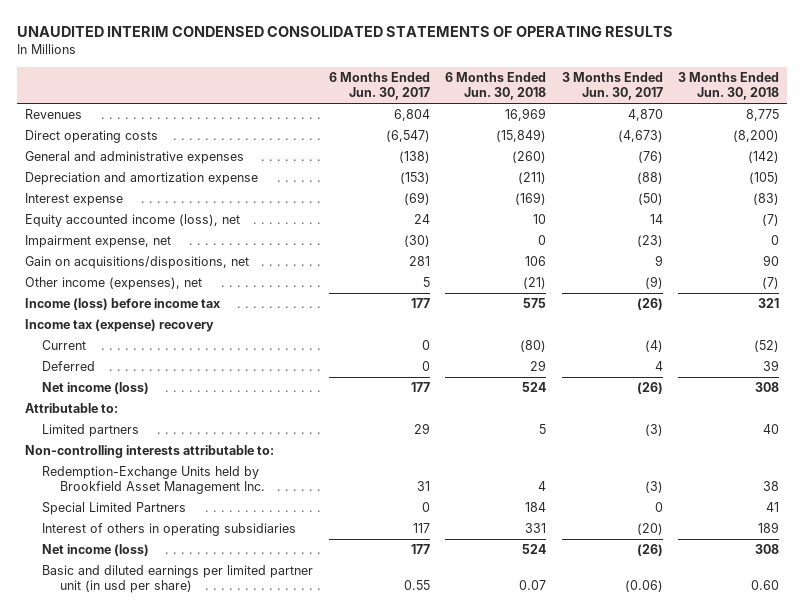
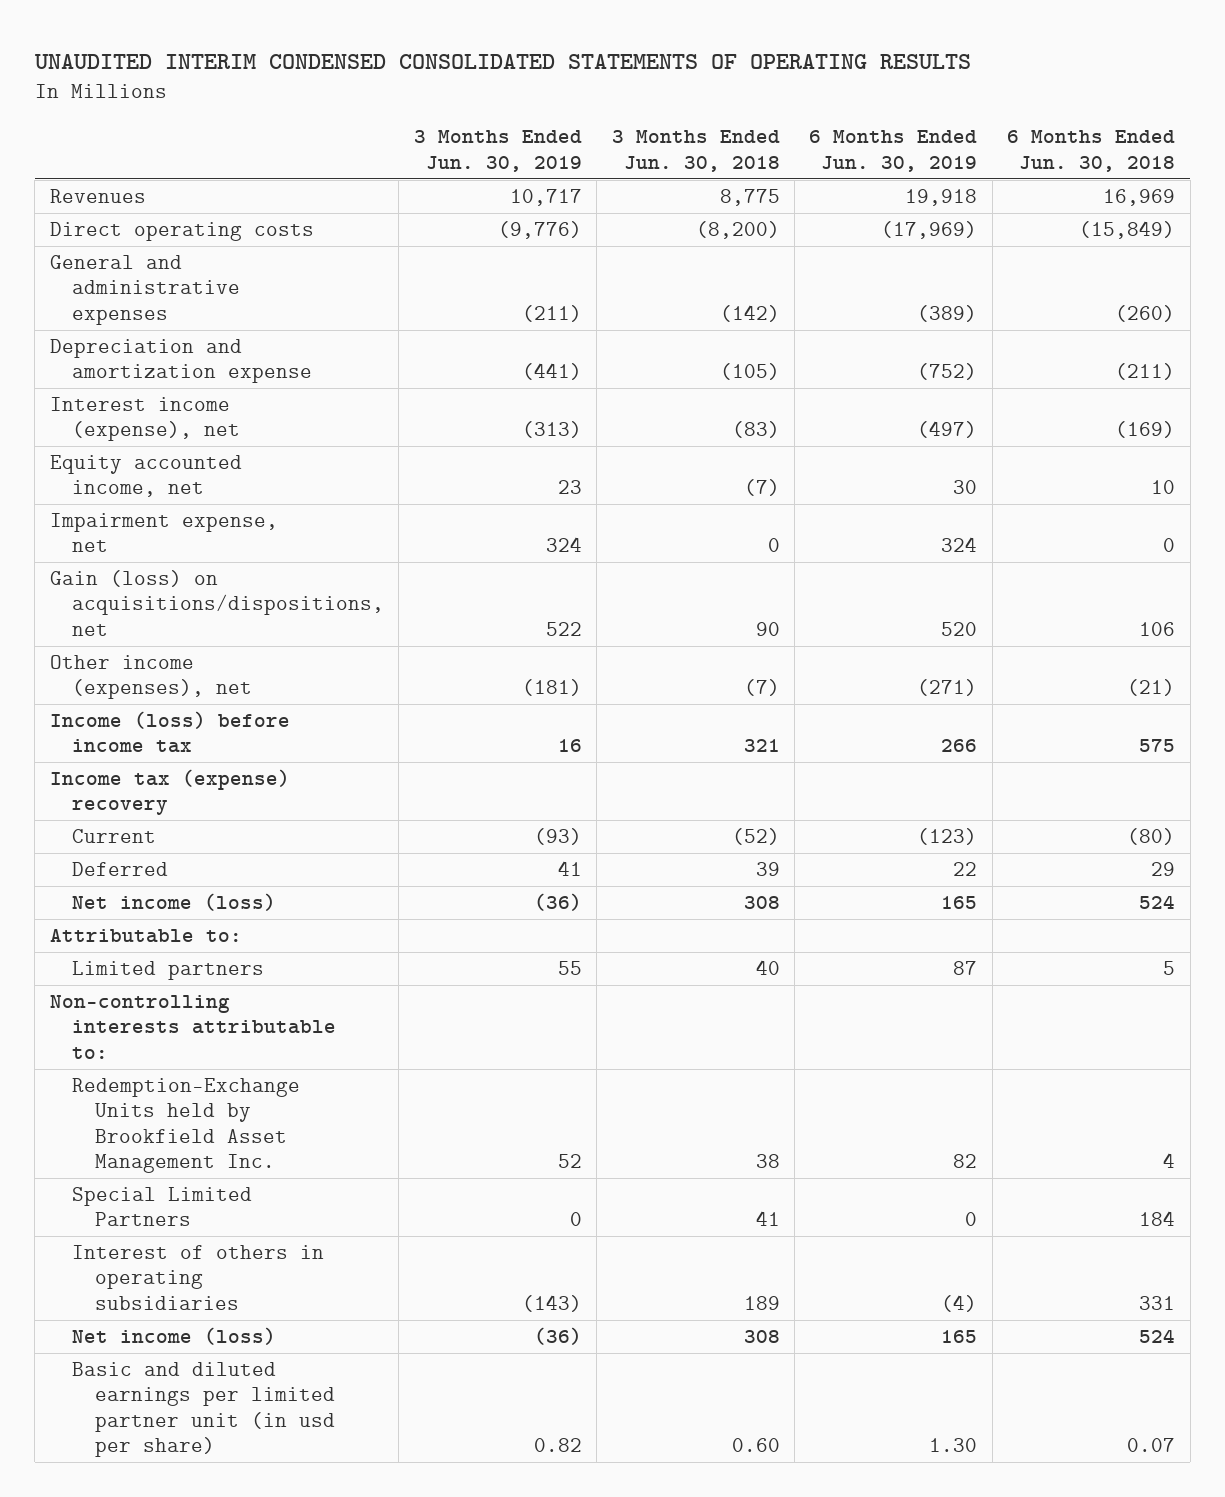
- | 6 Months Ended Jun. 30, 2017 | 6 Months Ended Jun. 30, 2018 | 3 Months Ended Jun. 30, 2017 | 3 Months Ended Jun. 30, 2018
+ | 3 Months Ended Jun. 30, 2019 | 3 Months Ended Jun. 30, 2018 | 6 Months Ended Jun. 30, 2019 | 6 Months Ended Jun. 30, 2018
- Interest expense | (69) | (169) | (50) | (83)
- Equity accounted income (loss), net | 24 | 10 | 14 | (7)
+ Interest income (expense), net | (313) | (83) | (497) | (169)
+ Equity accounted income, net | 23 | (7) | 30 | 10
- Gain on acquisitions/dispositions, net | 281 | 106 | 9 | 90
+ Gain (loss) on acquisitions/dispositions, net | 522 | 90 | 520 | 106

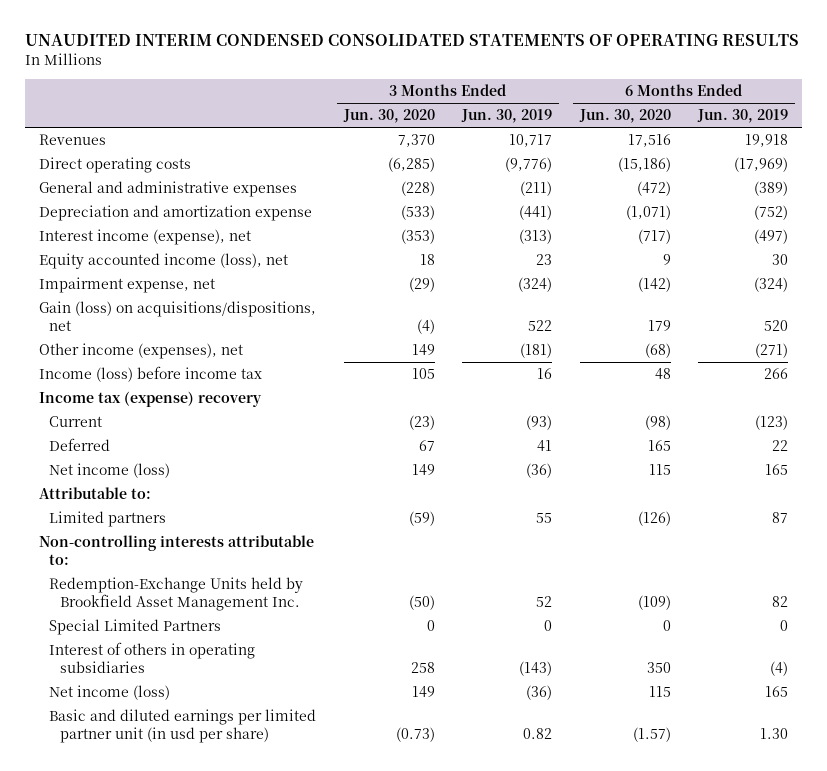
- | 3 Months Ended Jun. 30, 2019 | 3 Months Ended Jun. 30, 2018 | 6 Months Ended Jun. 30, 2019 | 6 Months Ended Jun. 30, 2018
+ | 3 Months Ended Jun. 30, 2020 | 3 Months Ended Jun. 30, 2019 | 6 Months Ended Jun. 30, 2020 | 6 Months Ended Jun. 30, 2019
- Equity accounted income, net | 23 | (7) | 30 | 10
- Impairment expense, net | 324 | 0 | 324 | 0
+ Equity accounted income (loss), net | 18 | 23 | 9 | 30
+ Impairment expense, net | (29) | (324) | (142) | (324)

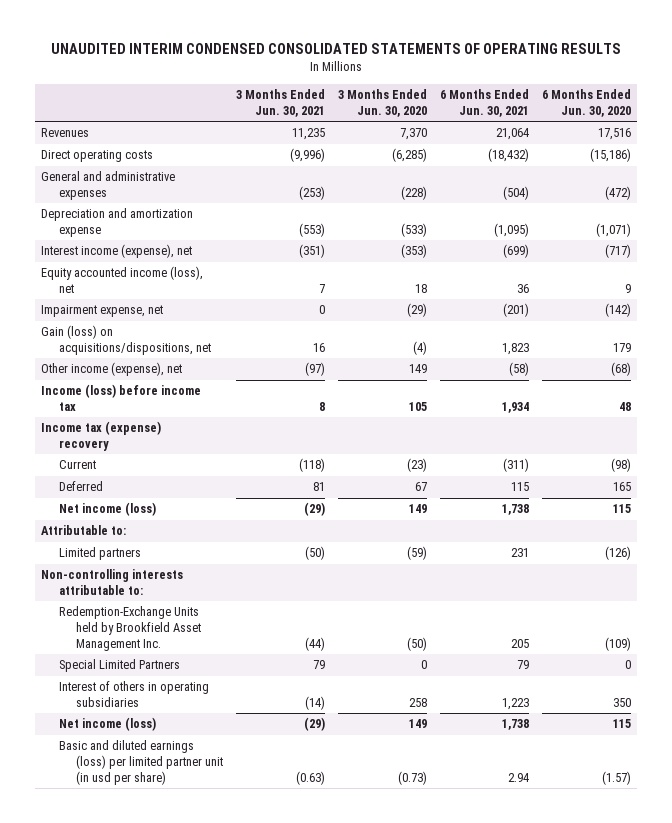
- | 3 Months Ended Jun. 30, 2020 | 3 Months Ended Jun. 30, 2019 | 6 Months Ended Jun. 30, 2020 | 6 Months Ended Jun. 30, 2019
+ | 3 Months Ended Jun. 30, 2021 | 3 Months Ended Jun. 30, 2020 | 6 Months Ended Jun. 30, 2021 | 6 Months Ended Jun. 30, 2020
- Other income (expenses), net | 149 | (181) | (68) | (271)
+ Other income (expense), net | (97) | 149 | (58) | (68)
- Basic and diluted earnings per limited partner unit (in usd per share) | (0.73) | 0.82 | (1.57) | 1.30
+ Basic and diluted earnings (loss) per limited partner unit (in usd per share) | (0.63) | (0.73) | 2.94 | (1.57)

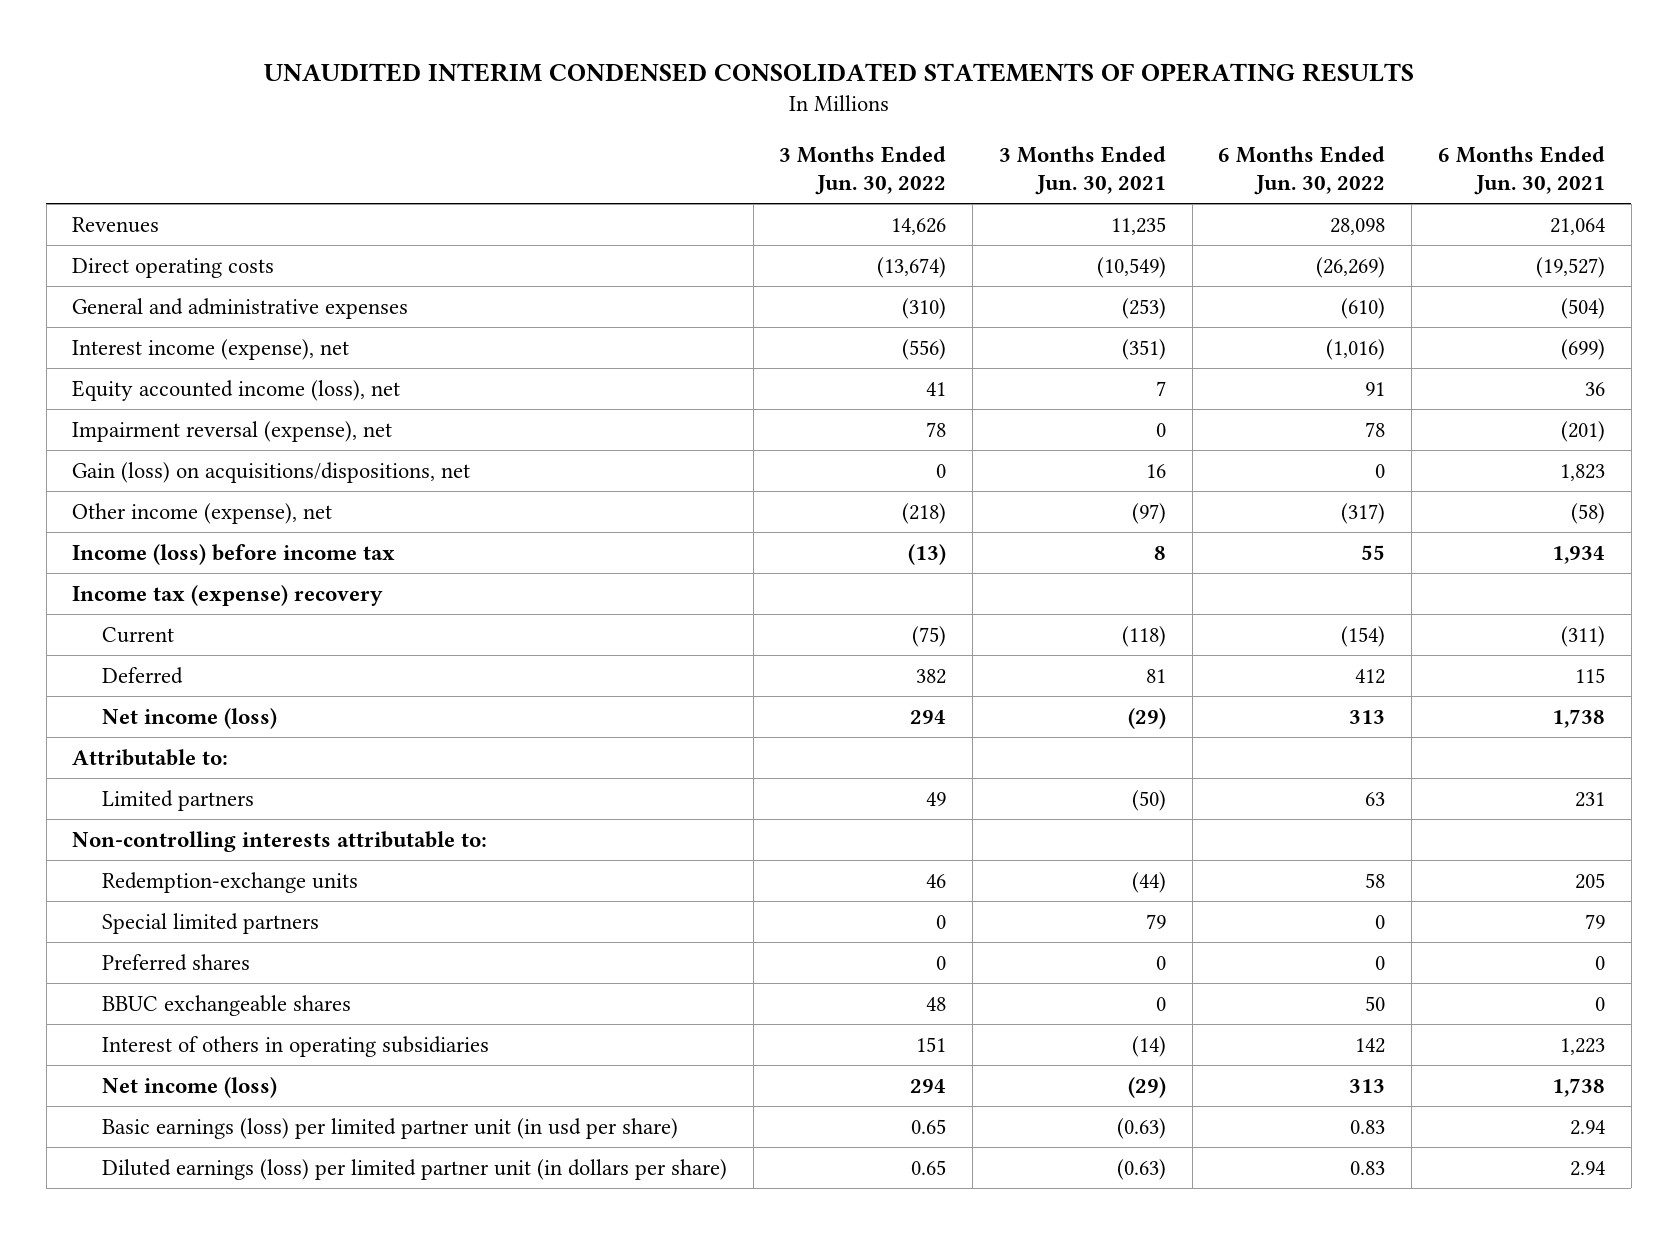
- | 3 Months Ended Jun. 30, 2021 | 3 Months Ended Jun. 30, 2020 | 6 Months Ended Jun. 30, 2021 | 6 Months Ended Jun. 30, 2020
+ | 3 Months Ended Jun. 30, 2022 | 3 Months Ended Jun. 30, 2021 | 6 Months Ended Jun. 30, 2022 | 6 Months Ended Jun. 30, 2021
- Direct operating costs | (9,996) | (6,285) | (18,432) | (15,186)
+ Direct operating costs | (13,674) | (10,549) | (26,269) | (19,527)
- Depreciation and amortization expense | (553) | (533) | (1,095) | (1,071)
- Impairment expense, net | 0 | (29) | (201) | (142)
+ Impairment reversal (expense), net | 78 | 0 | 78 | (201)
- Redemption-Exchange Units held by Brookfield Asset Management Inc. | (44) | (50) | 205 | (109)
- Special Limited Partners | 79 | 0 | 79 | 0
+ Redemption-exchange units | 46 | (44) | 58 | 205
+ Special limited partners | 0 | 79 | 0 | 79
+ Preferred shares | 0 | 0 | 0 | 0
+ BBUC exchangeable shares | 48 | 0 | 50 | 0
- Basic and diluted earnings (loss) per limited partner unit (in usd per share) | (0.63) | (0.73) | 2.94 | (1.57)
+ Basic earnings (loss) per limited partner unit (in usd per share) | 0.65 | (0.63) | 0.83 | 2.94
+ Diluted earnings (loss) per limited partner unit (in dollars per share) | 0.65 | (0.63) | 0.83 | 2.94

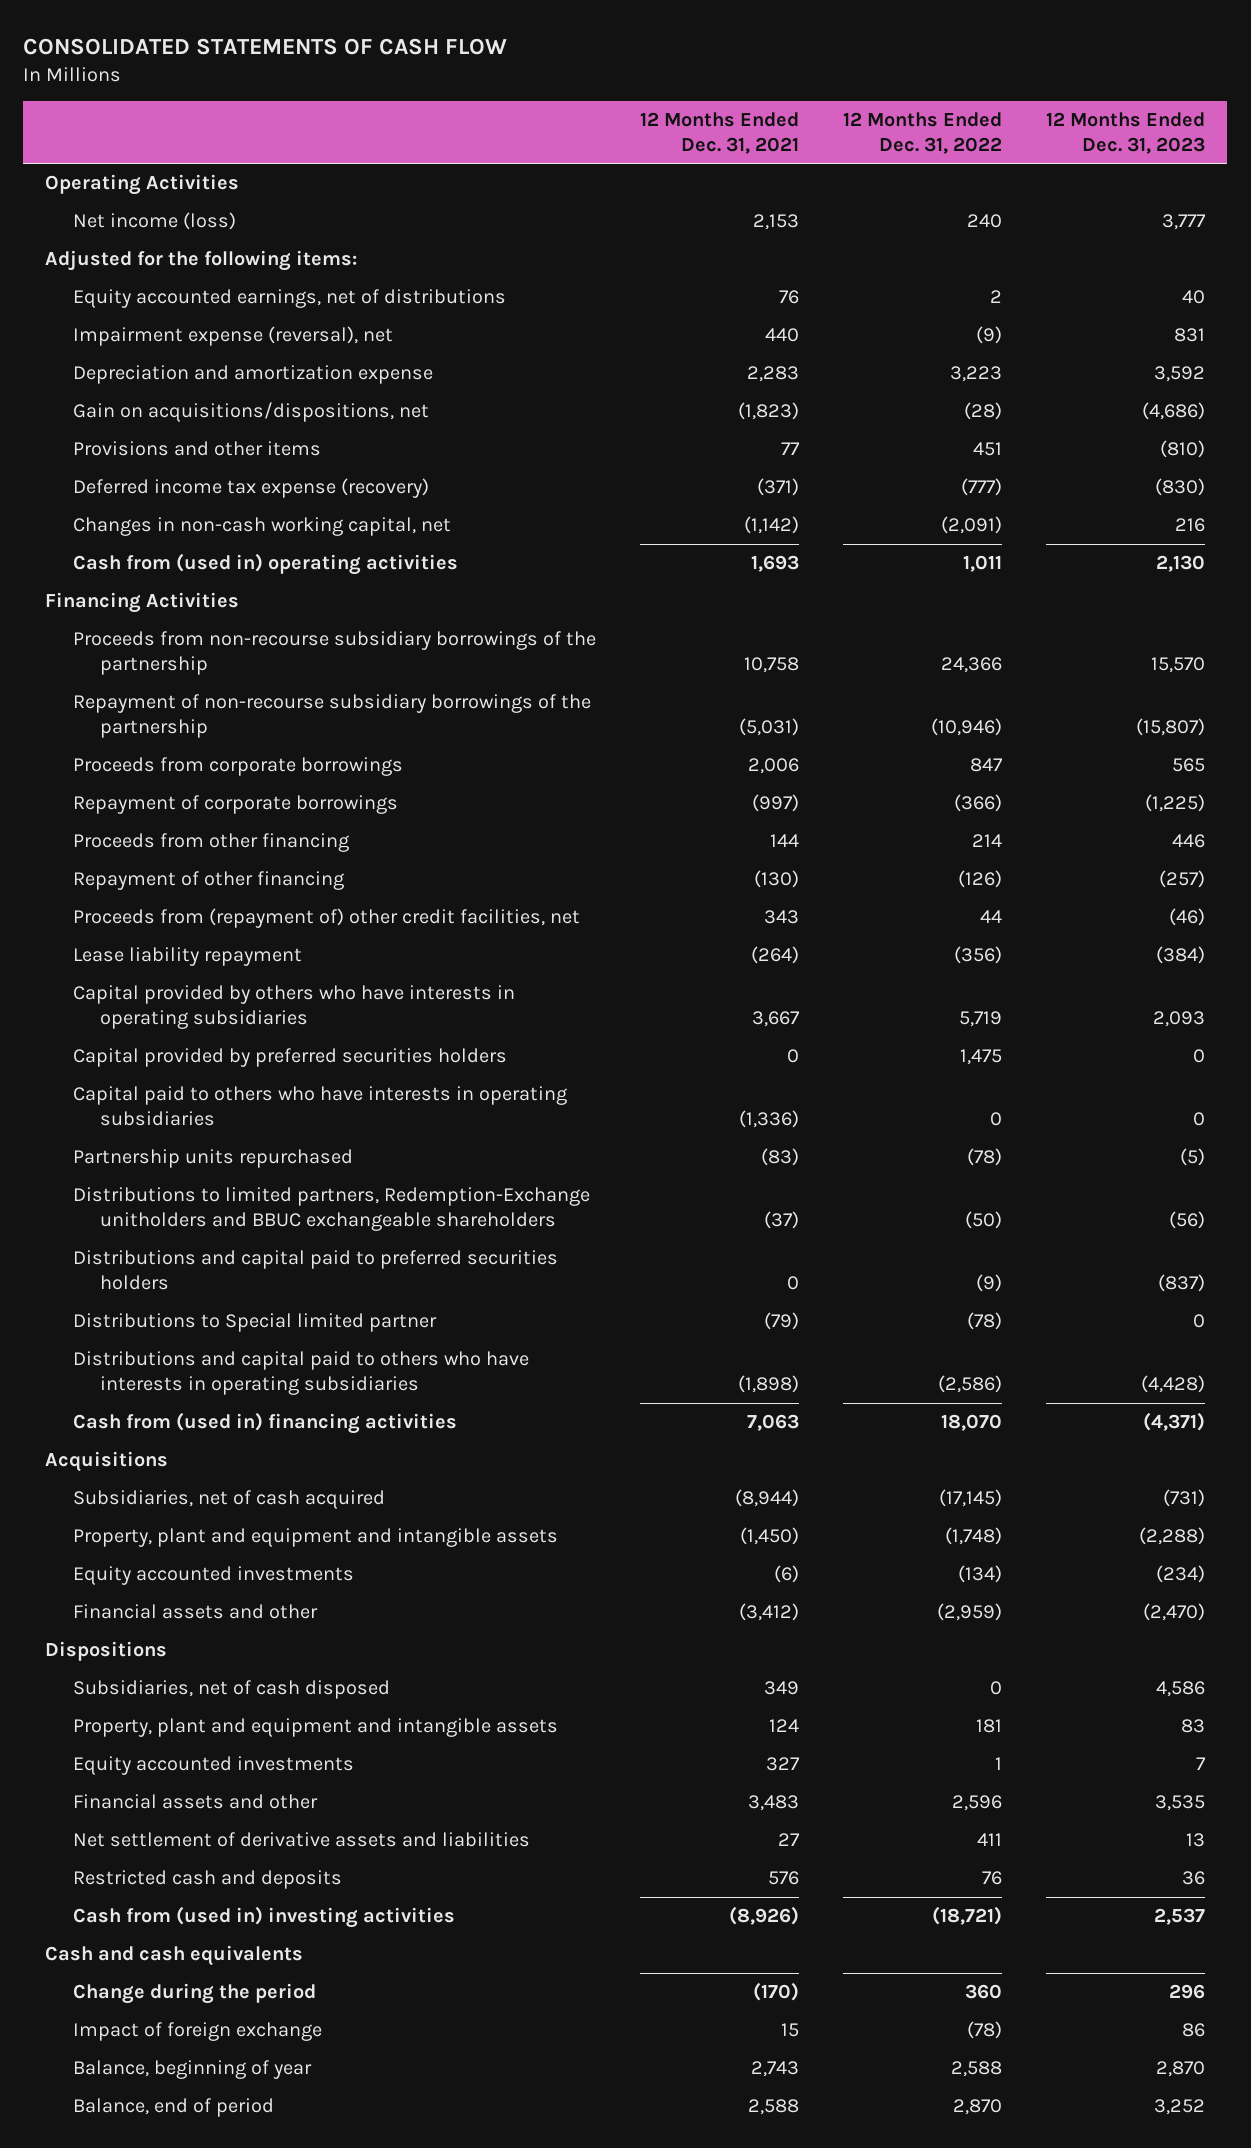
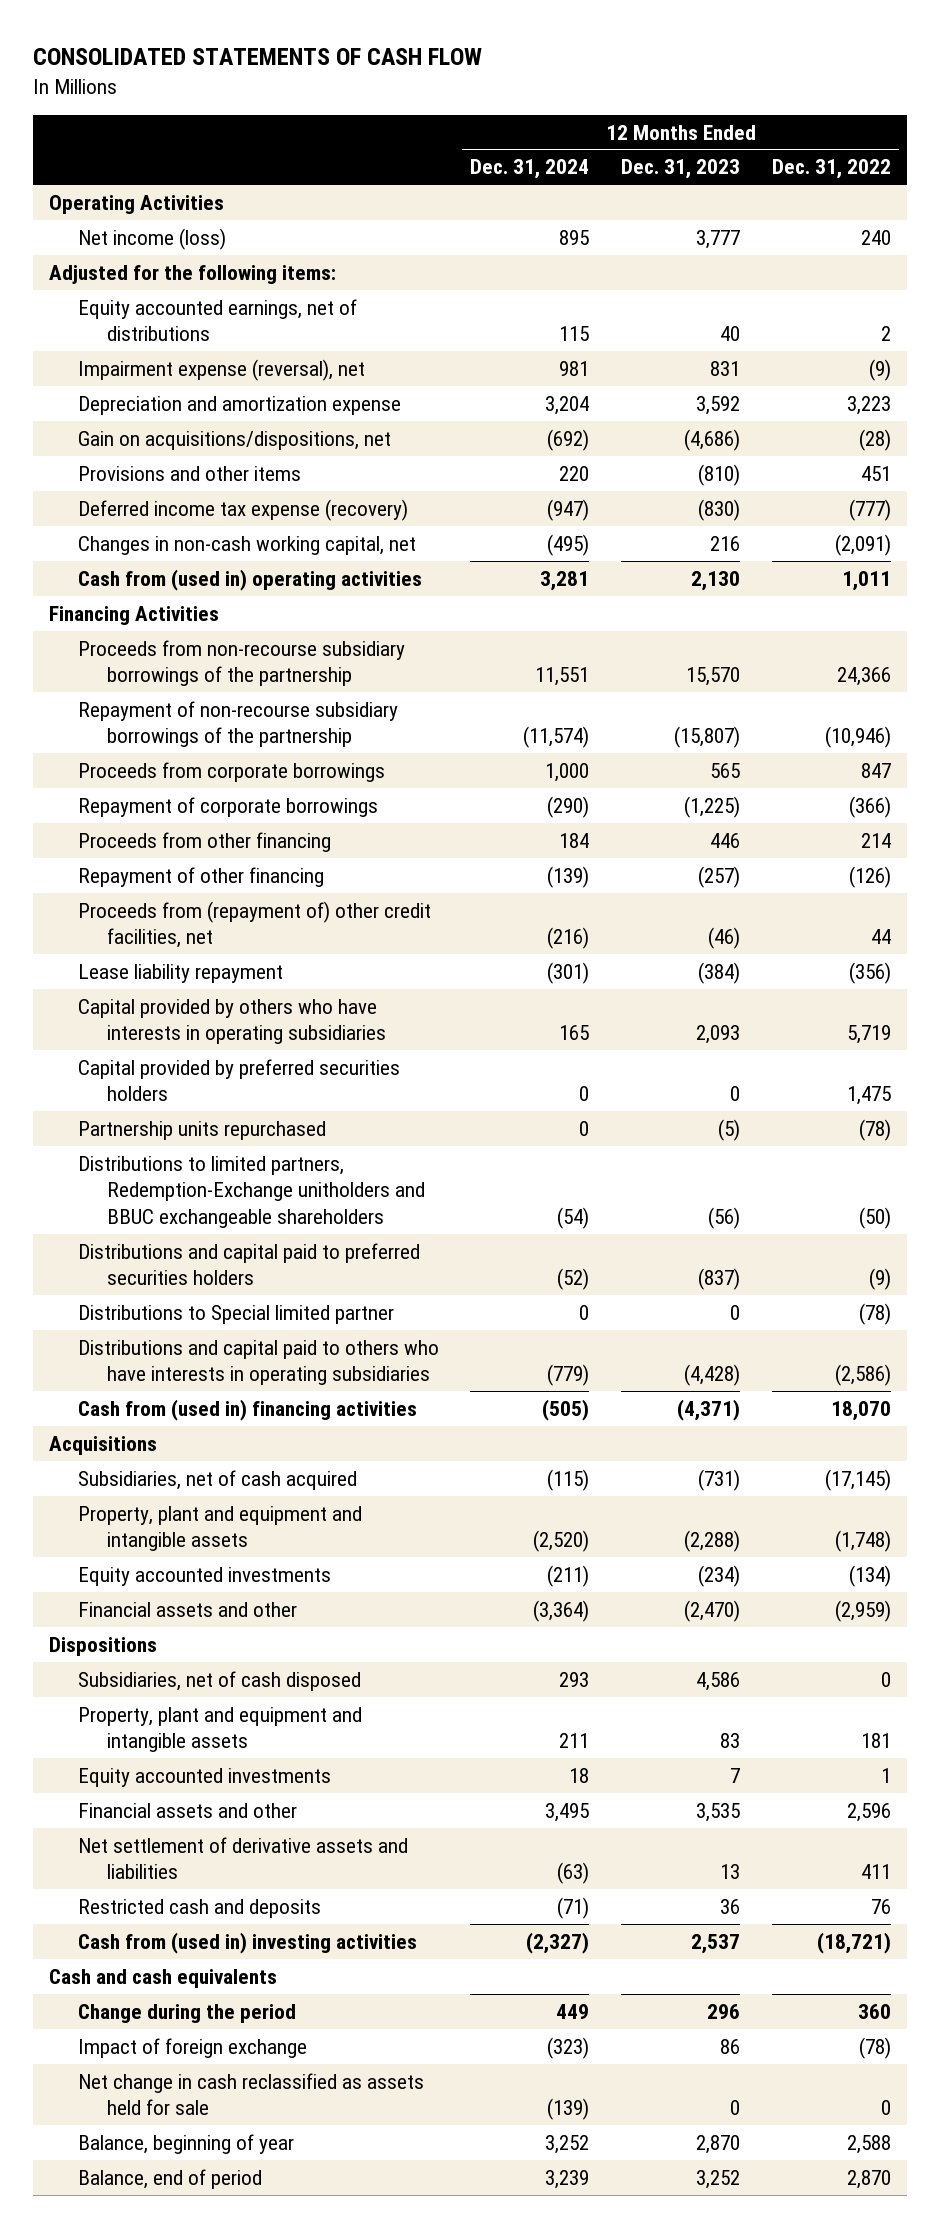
- | 12 Months Ended Dec. 31, 2021 | 12 Months Ended Dec. 31, 2022 | 12 Months Ended Dec. 31, 2023
+ | 12 Months Ended Dec. 31, 2024 | 12 Months Ended Dec. 31, 2023 | 12 Months Ended Dec. 31, 2022
- Capital paid to others who have interests in operating subsidiaries | (1,336) | 0 | 0
+ Net change in cash reclassified as assets held for sale | (139) | 0 | 0

